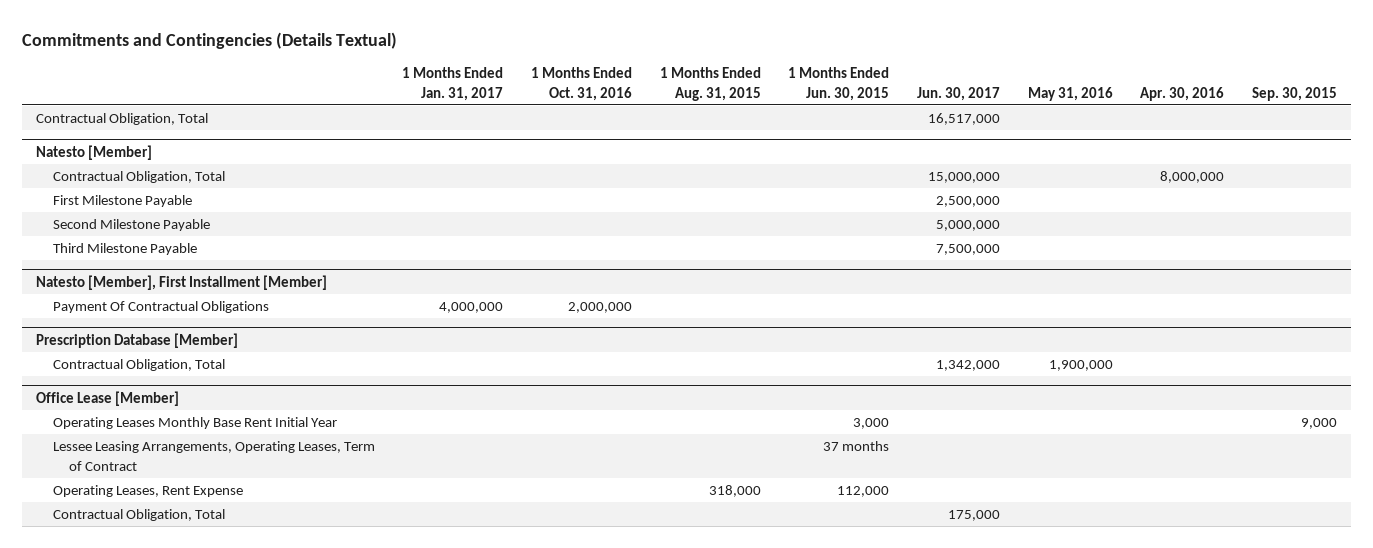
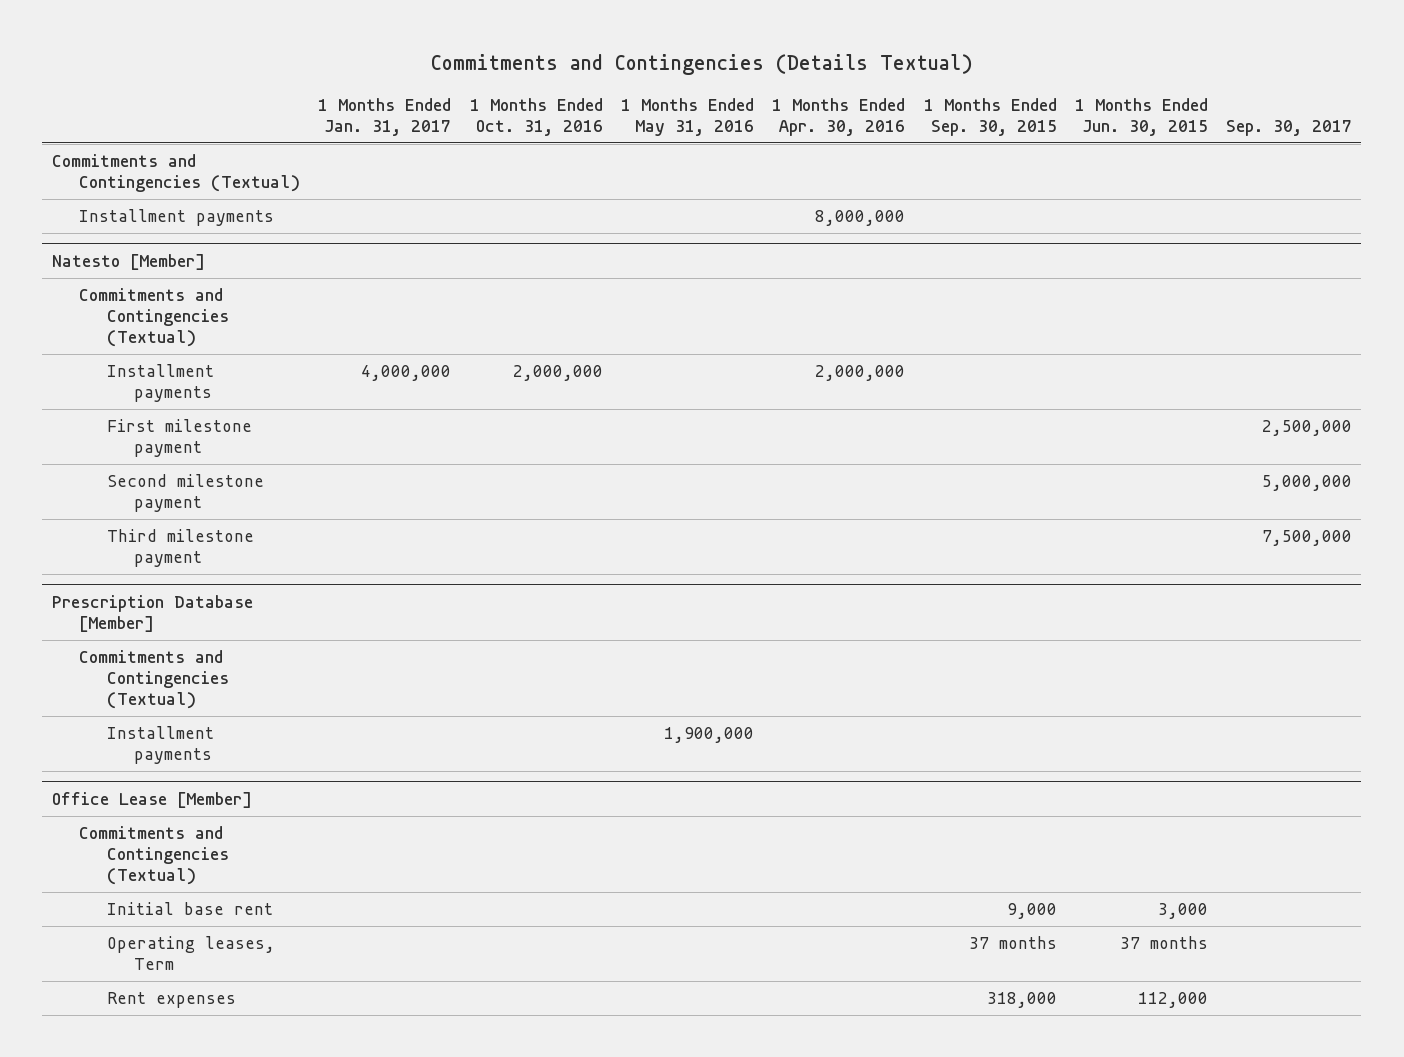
- | 1 Months Ended Jan. 31, 2017 | 1 Months Ended Oct. 31, 2016 | 1 Months Ended Aug. 31, 2015 | 1 Months Ended Jun. 30, 2015 | Jun. 30, 2017 | May 31, 2016 | Apr. 30, 2016 | Sep. 30, 2015
+ | 1 Months Ended Jan. 31, 2017 | 1 Months Ended Oct. 31, 2016 | 1 Months Ended May 31, 2016 | 1 Months Ended Apr. 30, 2016 | 1 Months Ended Sep. 30, 2015 | 1 Months Ended Jun. 30, 2015 | Sep. 30, 2017
- Contractual Obligation, Total | | | | | 16,517,000 | | |
+ Commitments and Contingencies (Textual)
+ Installment payments | | | | 8,000,000 | | |
@ Natesto [Member]
- Contractual Obligation, Total | | | | | 15,000,000 | | 8,000,000 |
- First Milestone Payable | | | | | 2,500,000 | | |
- Second Milestone Payable | | | | | 5,000,000 | | |
- Third Milestone Payable | | | | | 7,500,000 | | |
- Natesto [Member], First Installment [Member]
- Payment Of Contractual Obligations | 4,000,000 | 2,000,000 | | | | | |
@ Natesto [Member]
+ Commitments and Contingencies (Textual)
+ Installment payments | 4,000,000 | 2,000,000 | | 2,000,000 | | |
+ First milestone payment | | | | | | | 2,500,000
+ Second milestone payment | | | | | | | 5,000,000
+ Third milestone payment | | | | | | | 7,500,000
@ Prescription Database [Member]
- Contractual Obligation, Total | | | | | 1,342,000 | 1,900,000 | |
+ Commitments and Contingencies (Textual)
+ Installment payments | | | 1,900,000 | | | |
@ Office Lease [Member]
- Operating Leases Monthly Base Rent Initial Year | | | | 3,000 | | | | 9,000
- Lessee Leasing Arrangements, Operating Leases, Term of Contract | | | | 37 months | | | |
- Operating Leases, Rent Expense | | | 318,000 | 112,000 | | | |
- Contractual Obligation, Total | | | | | 175,000 | | |
+ Commitments and Contingencies (Textual)
+ Initial base rent | | | | | 9,000 | 3,000 |
+ Operating leases, Term | | | | | 37 months | 37 months |
+ Rent expenses | | | | | 318,000 | 112,000 |

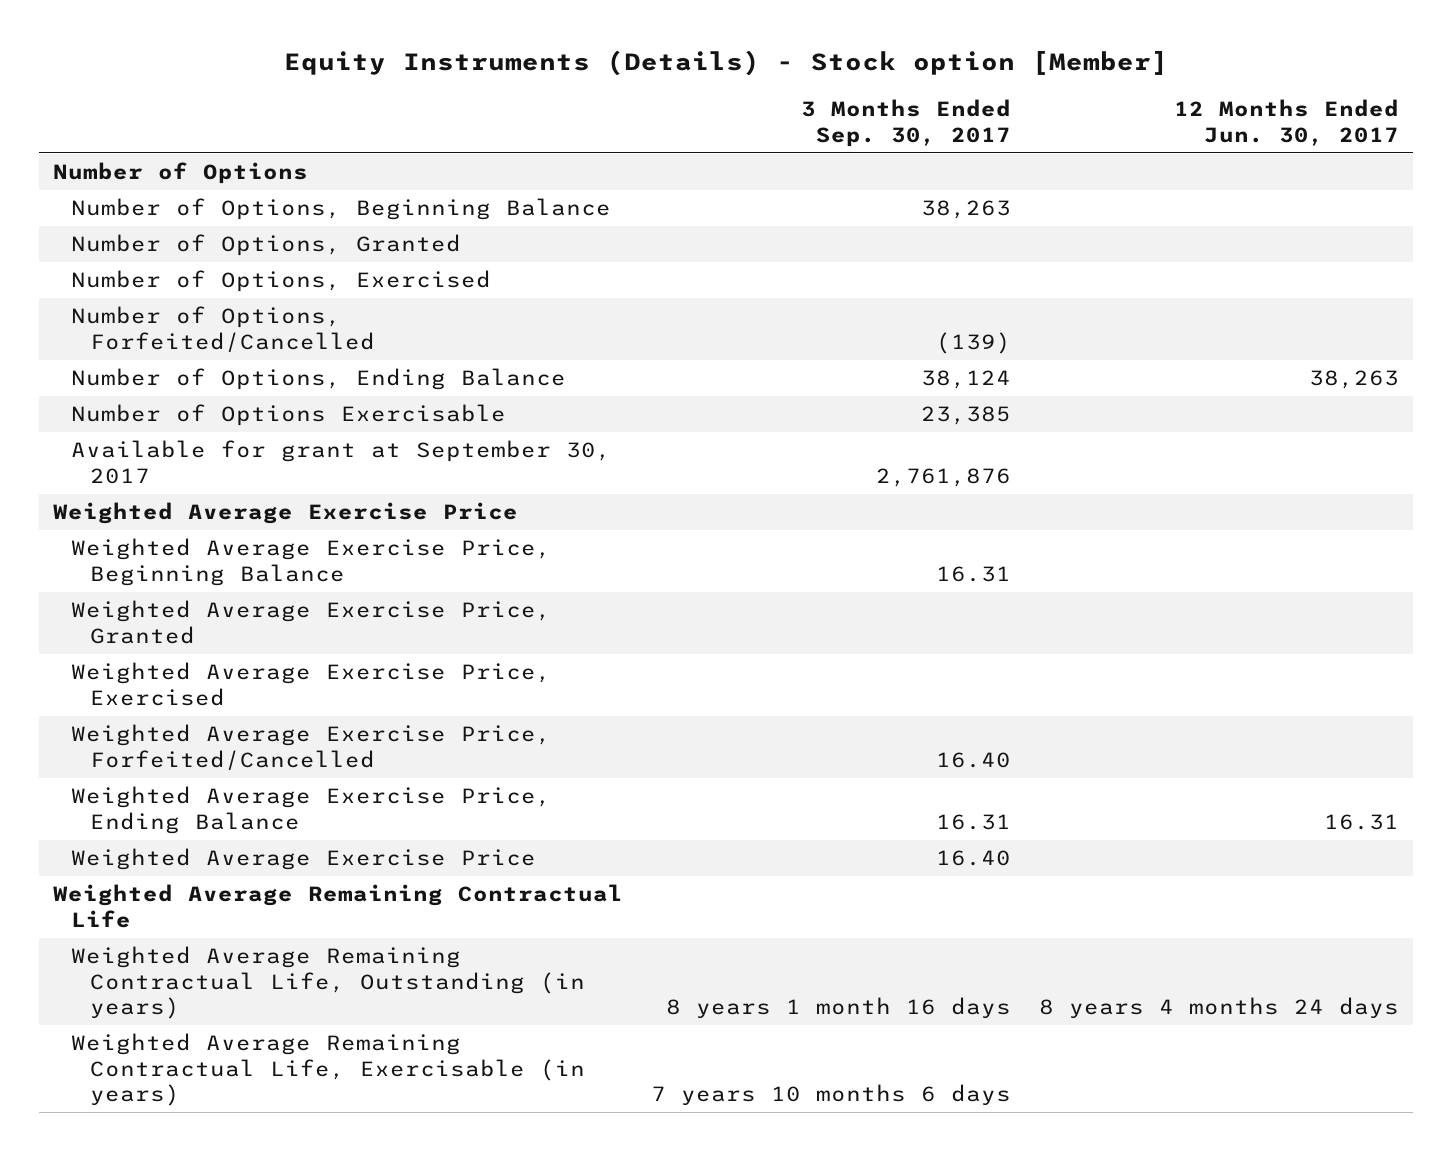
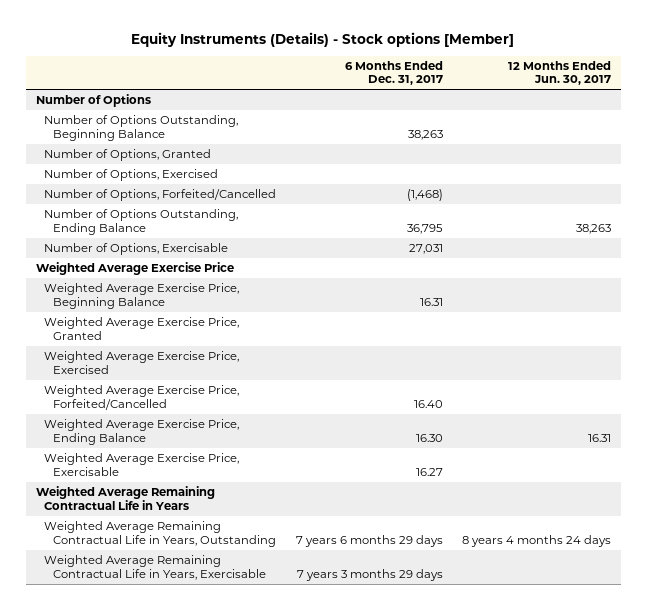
- Equity Instruments (Details) - Stock option [Member]
+ Equity Instruments (Details) - Stock options [Member]
- | 3 Months Ended Sep. 30, 2017 | 12 Months Ended Jun. 30, 2017
+ | 6 Months Ended Dec. 31, 2017 | 12 Months Ended Jun. 30, 2017
- Number of Options, Beginning Balance | 38,263 |
+ Number of Options Outstanding, Beginning Balance | 38,263 |
- Number of Options, Ending Balance | 38,124 | 38,263
- Number of Options Exercisable | 23,385 |
- Available for grant at September 30, 2017 | 2,761,876 |
+ Number of Options Outstanding, Ending Balance | 36,795 | 38,263
+ Number of Options, Exercisable | 27,031 |
- Weighted Average Exercise Price | 16.40 |
- Weighted Average Remaining Contractual Life
- Weighted Average Remaining Contractual Life, Outstanding (in years) | 8 years 1 month 16 days | 8 years 4 months 24 days
- Weighted Average Remaining Contractual Life, Exercisable (in years) | 7 years 10 months 6 days |
+ Weighted Average Exercise Price, Exercisable | 16.27 |
+ Weighted Average Remaining Contractual Life in Years
+ Weighted Average Remaining Contractual Life in Years, Outstanding | 7 years 6 months 29 days | 8 years 4 months 24 days
+ Weighted Average Remaining Contractual Life in Years, Exercisable | 7 years 3 months 29 days |

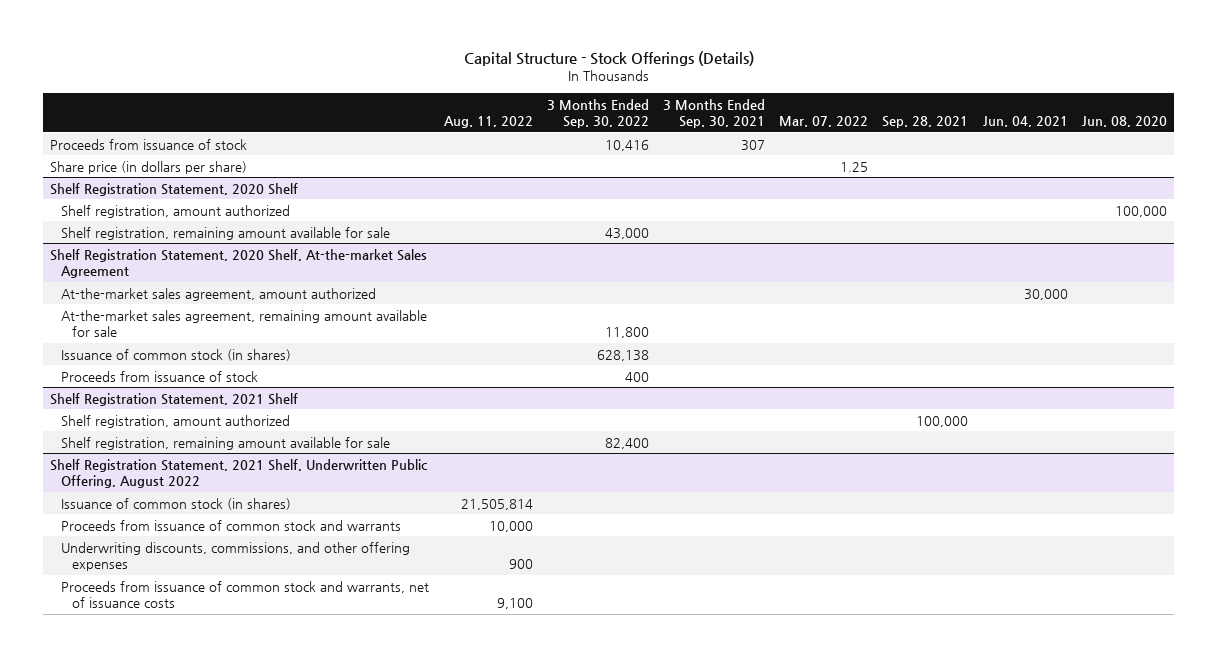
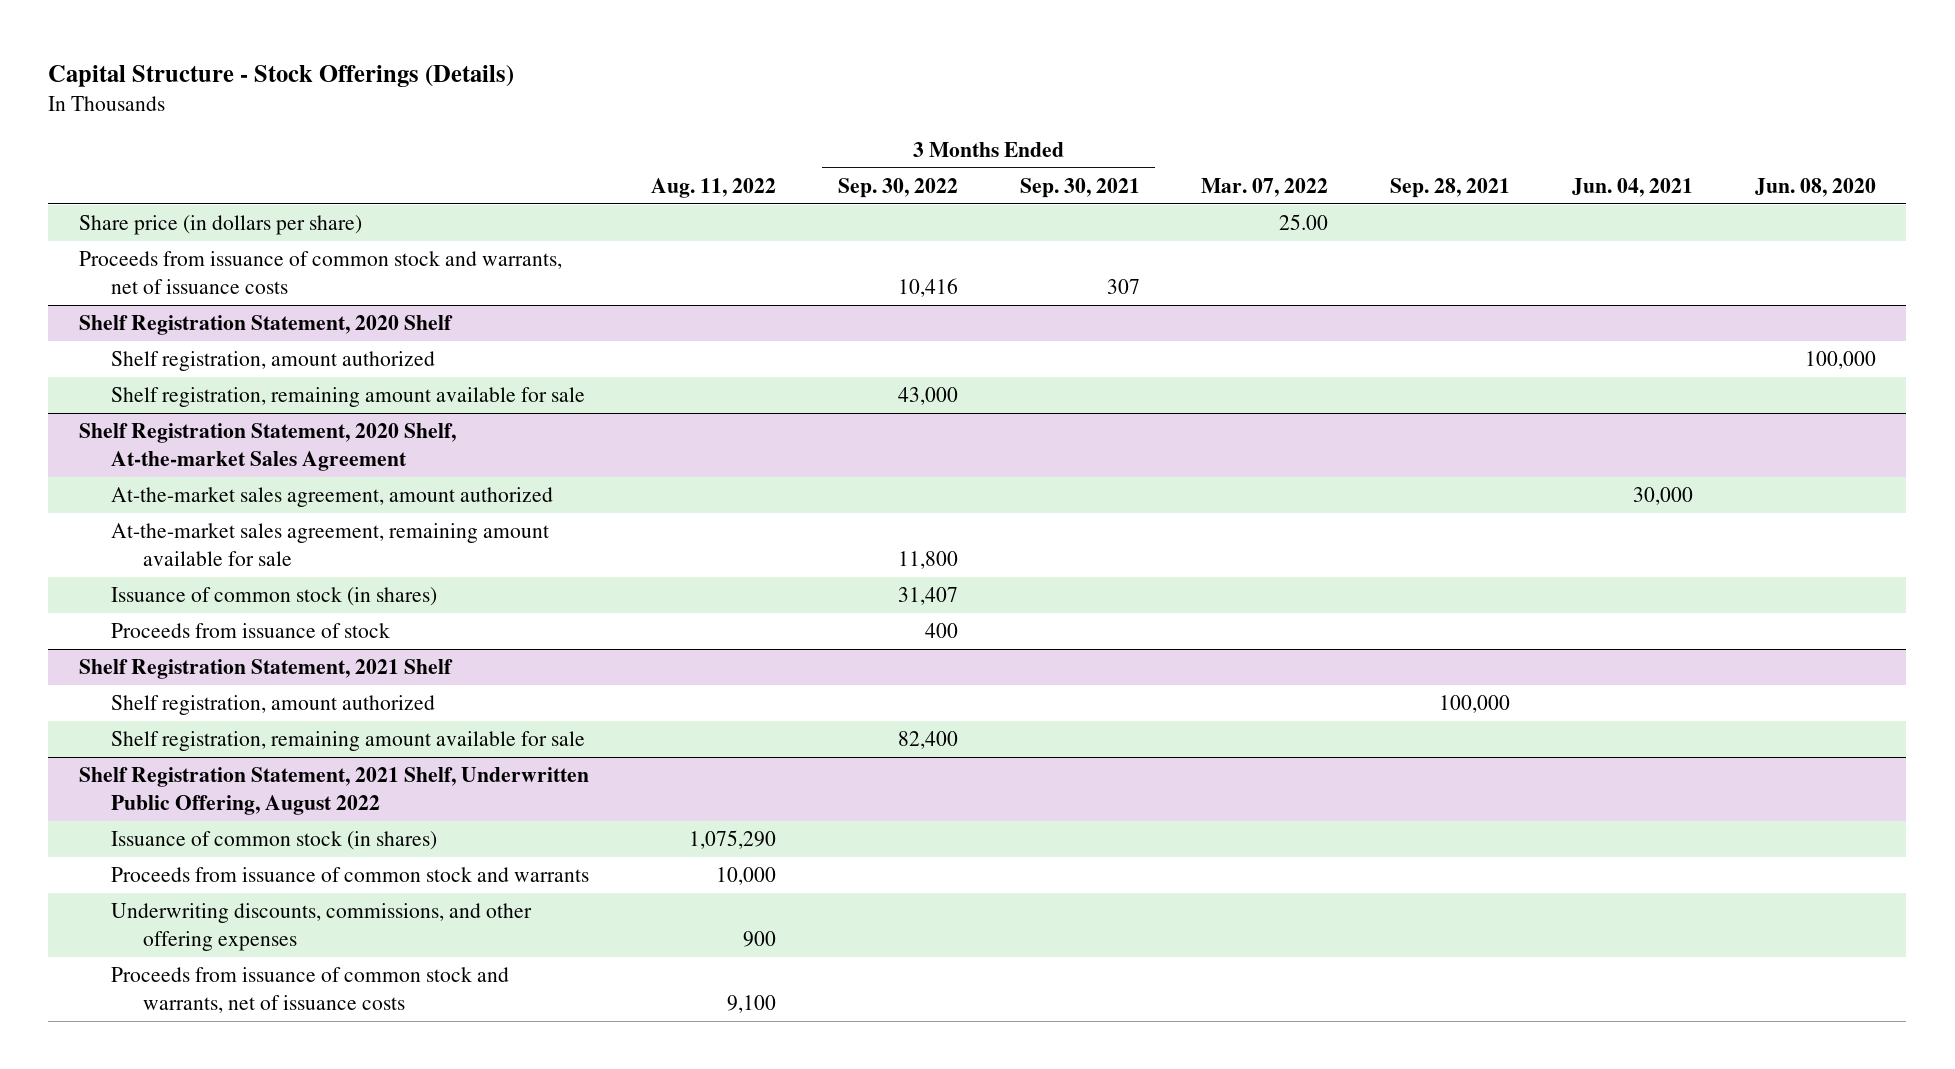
- Proceeds from issuance of stock | | 10,416 | 307 | | | |
- Share price (in dollars per share) | | | | 1.25 | | |
+ Share price (in dollars per share) | | | | 25.00 | | |
+ Proceeds from issuance of common stock and warrants, net of issuance costs | | 10,416 | 307 | | | |
@ Shelf Registration Statement, 2020 Shelf, At-the-market Sales Agreement
- Issuance of common stock (in shares) | | 628,138 | | | | |
+ Issuance of common stock (in shares) | | 31,407 | | | | |
@ Shelf Registration Statement, 2021 Shelf, Underwritten Public Offering, August 2022
- Issuance of common stock (in shares) | 21,505,814 | | | | | |
+ Issuance of common stock (in shares) | 1,075,290 | | | | | |

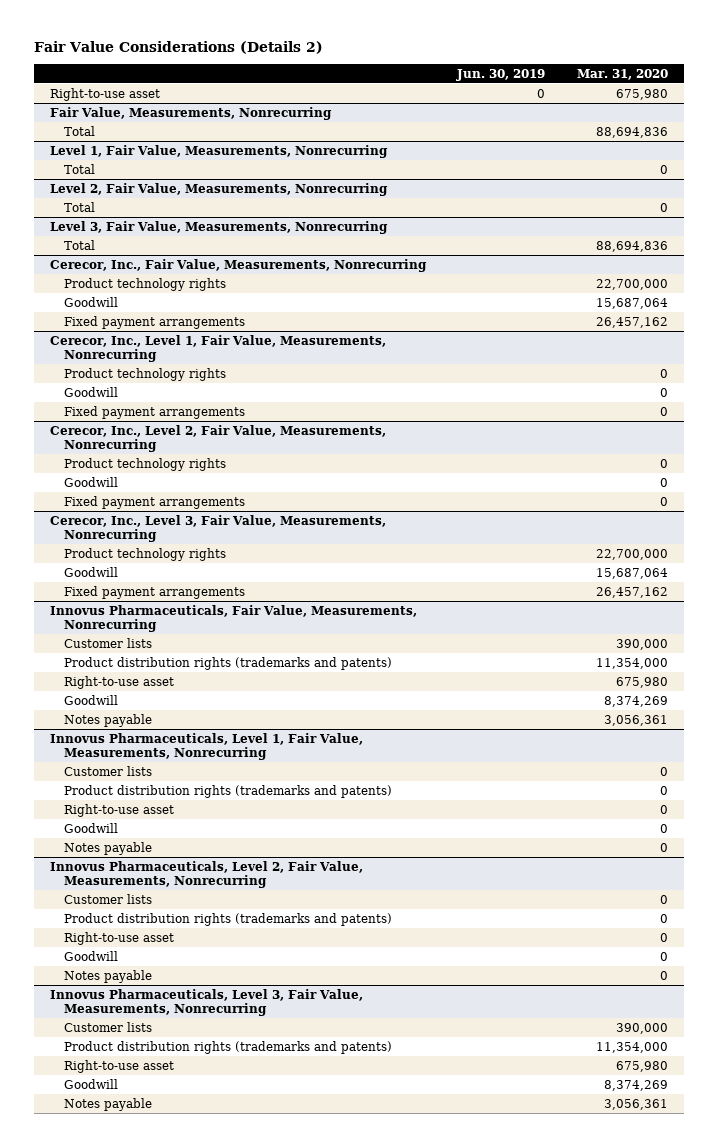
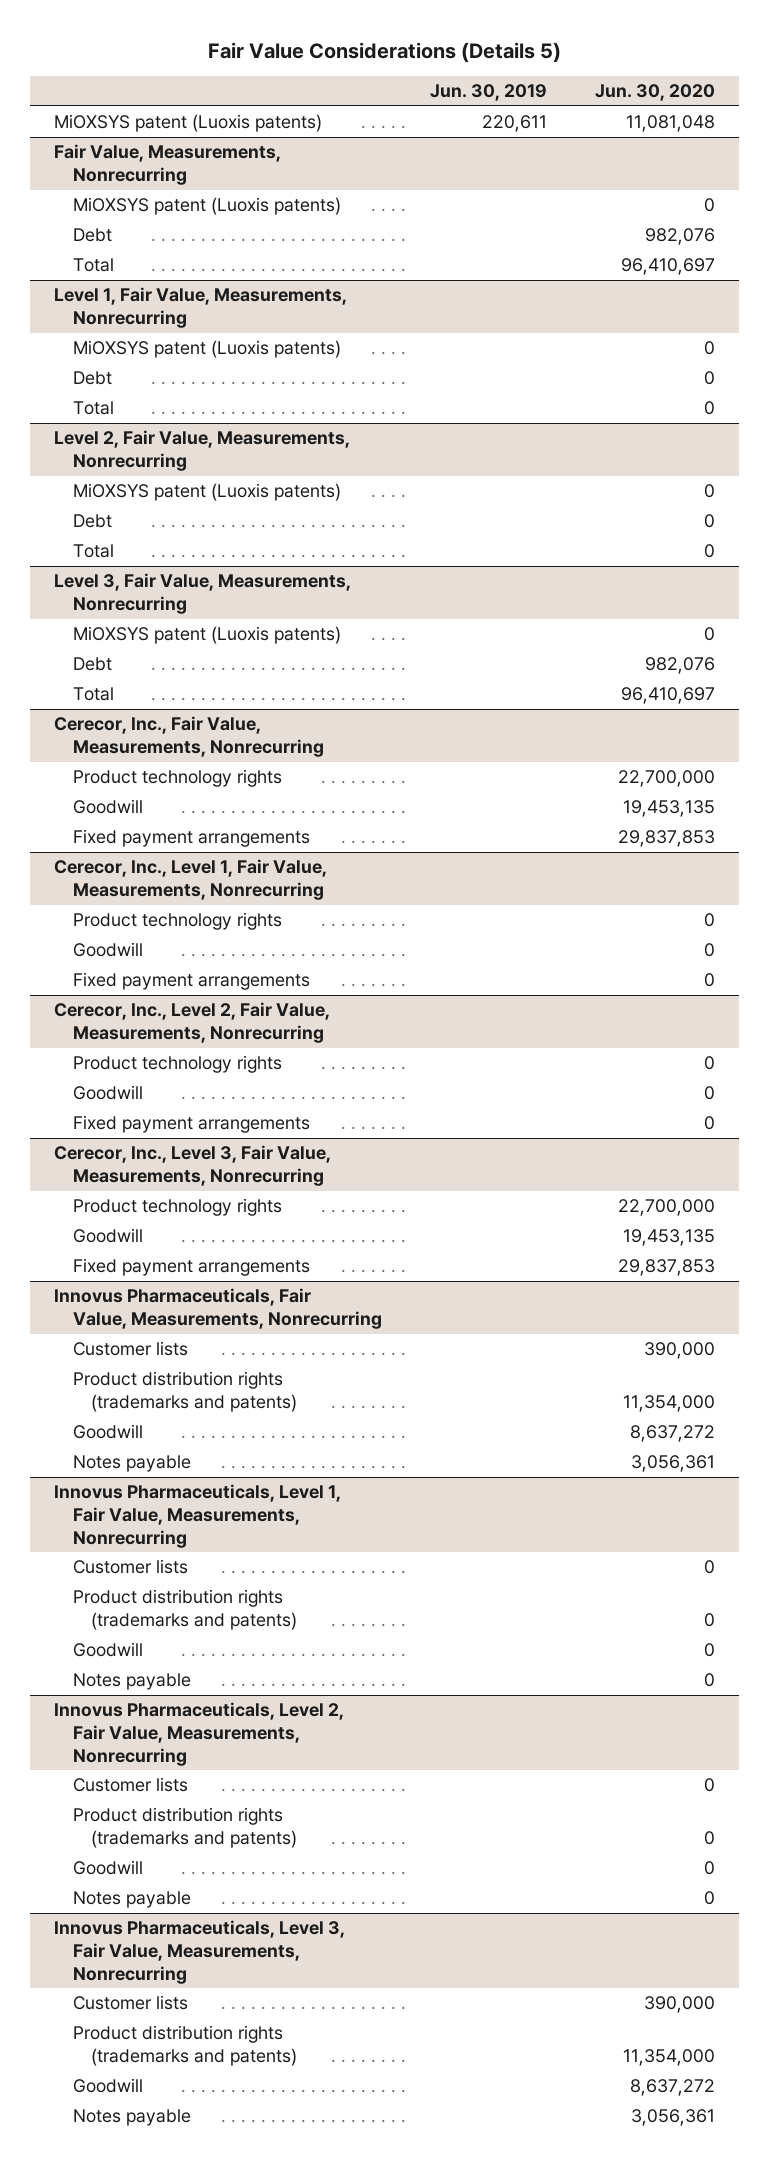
- Fair Value Considerations (Details 2)
+ Fair Value Considerations (Details 5)
- | Jun. 30, 2019 | Mar. 31, 2020
+ | Jun. 30, 2019 | Jun. 30, 2020
- Right-to-use asset | 0 | 675,980
+ MiOXSYS patent (Luoxis patents) | 220,611 | 11,081,048
@ Fair Value, Measurements, Nonrecurring
+ MiOXSYS patent (Luoxis patents) | | 0
+ Debt | | 982,076
@ Level 1, Fair Value, Measurements, Nonrecurring
+ MiOXSYS patent (Luoxis patents) | | 0
+ Debt | | 0
@ Level 2, Fair Value, Measurements, Nonrecurring
+ MiOXSYS patent (Luoxis patents) | | 0
+ Debt | | 0
@ Level 3, Fair Value, Measurements, Nonrecurring
+ MiOXSYS patent (Luoxis patents) | | 0
+ Debt | | 982,076
@ Innovus Pharmaceuticals, Fair Value, Measurements, Nonrecurring
- Right-to-use asset | | 675,980
@ Innovus Pharmaceuticals, Level 1, Fair Value, Measurements, Nonrecurring
- Right-to-use asset | | 0
@ Innovus Pharmaceuticals, Level 2, Fair Value, Measurements, Nonrecurring
- Right-to-use asset | | 0
@ Innovus Pharmaceuticals, Level 3, Fair Value, Measurements, Nonrecurring
- Right-to-use asset | | 675,980

